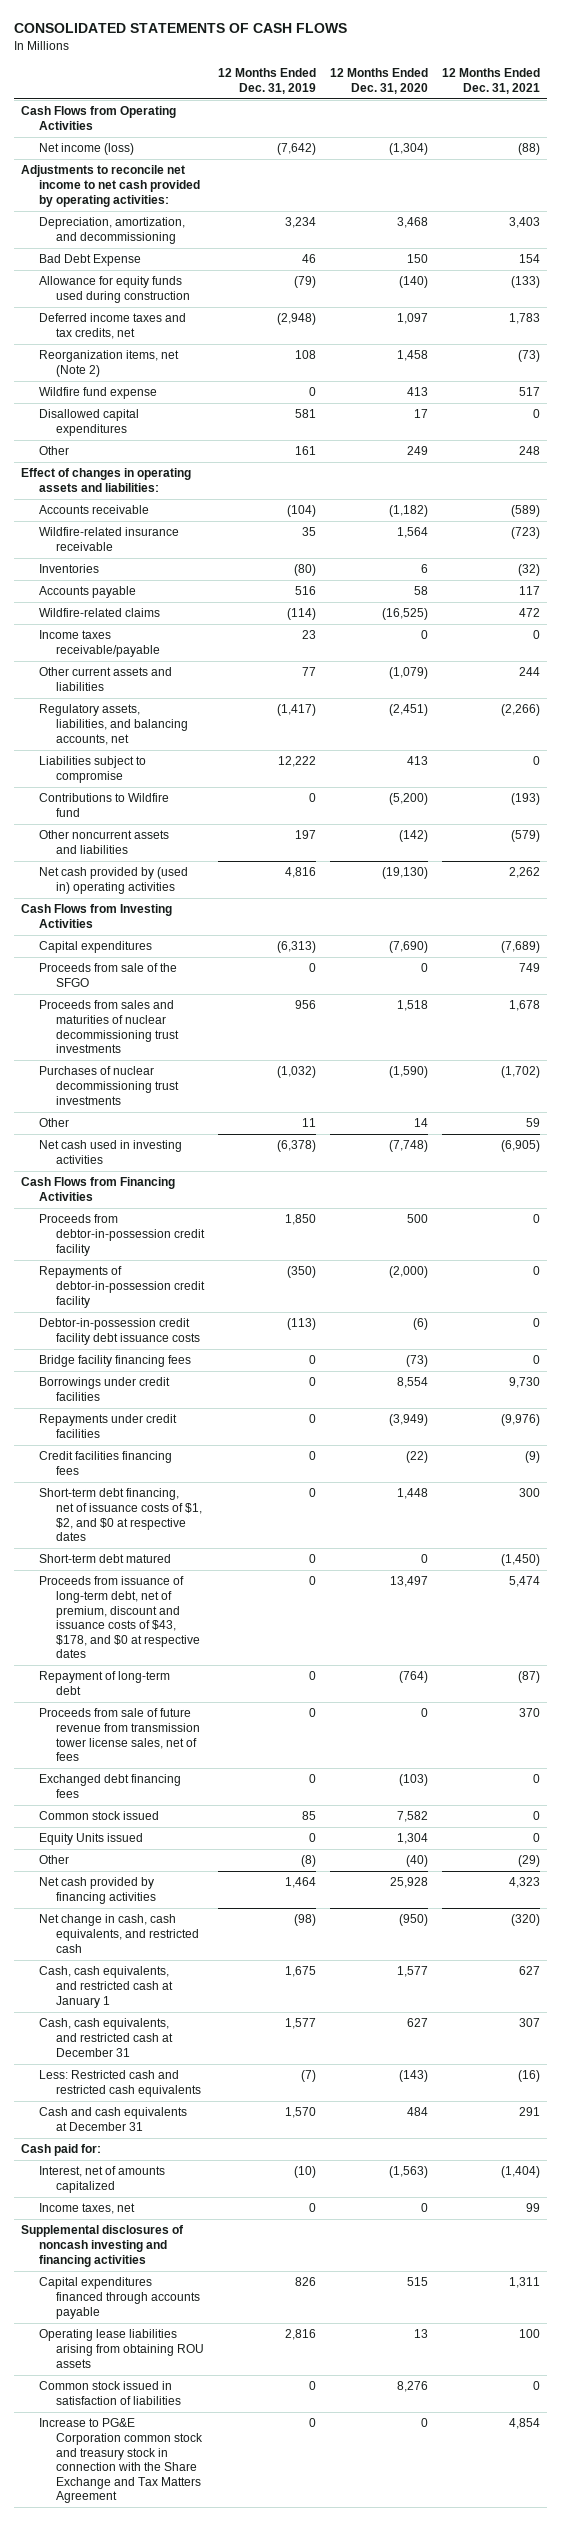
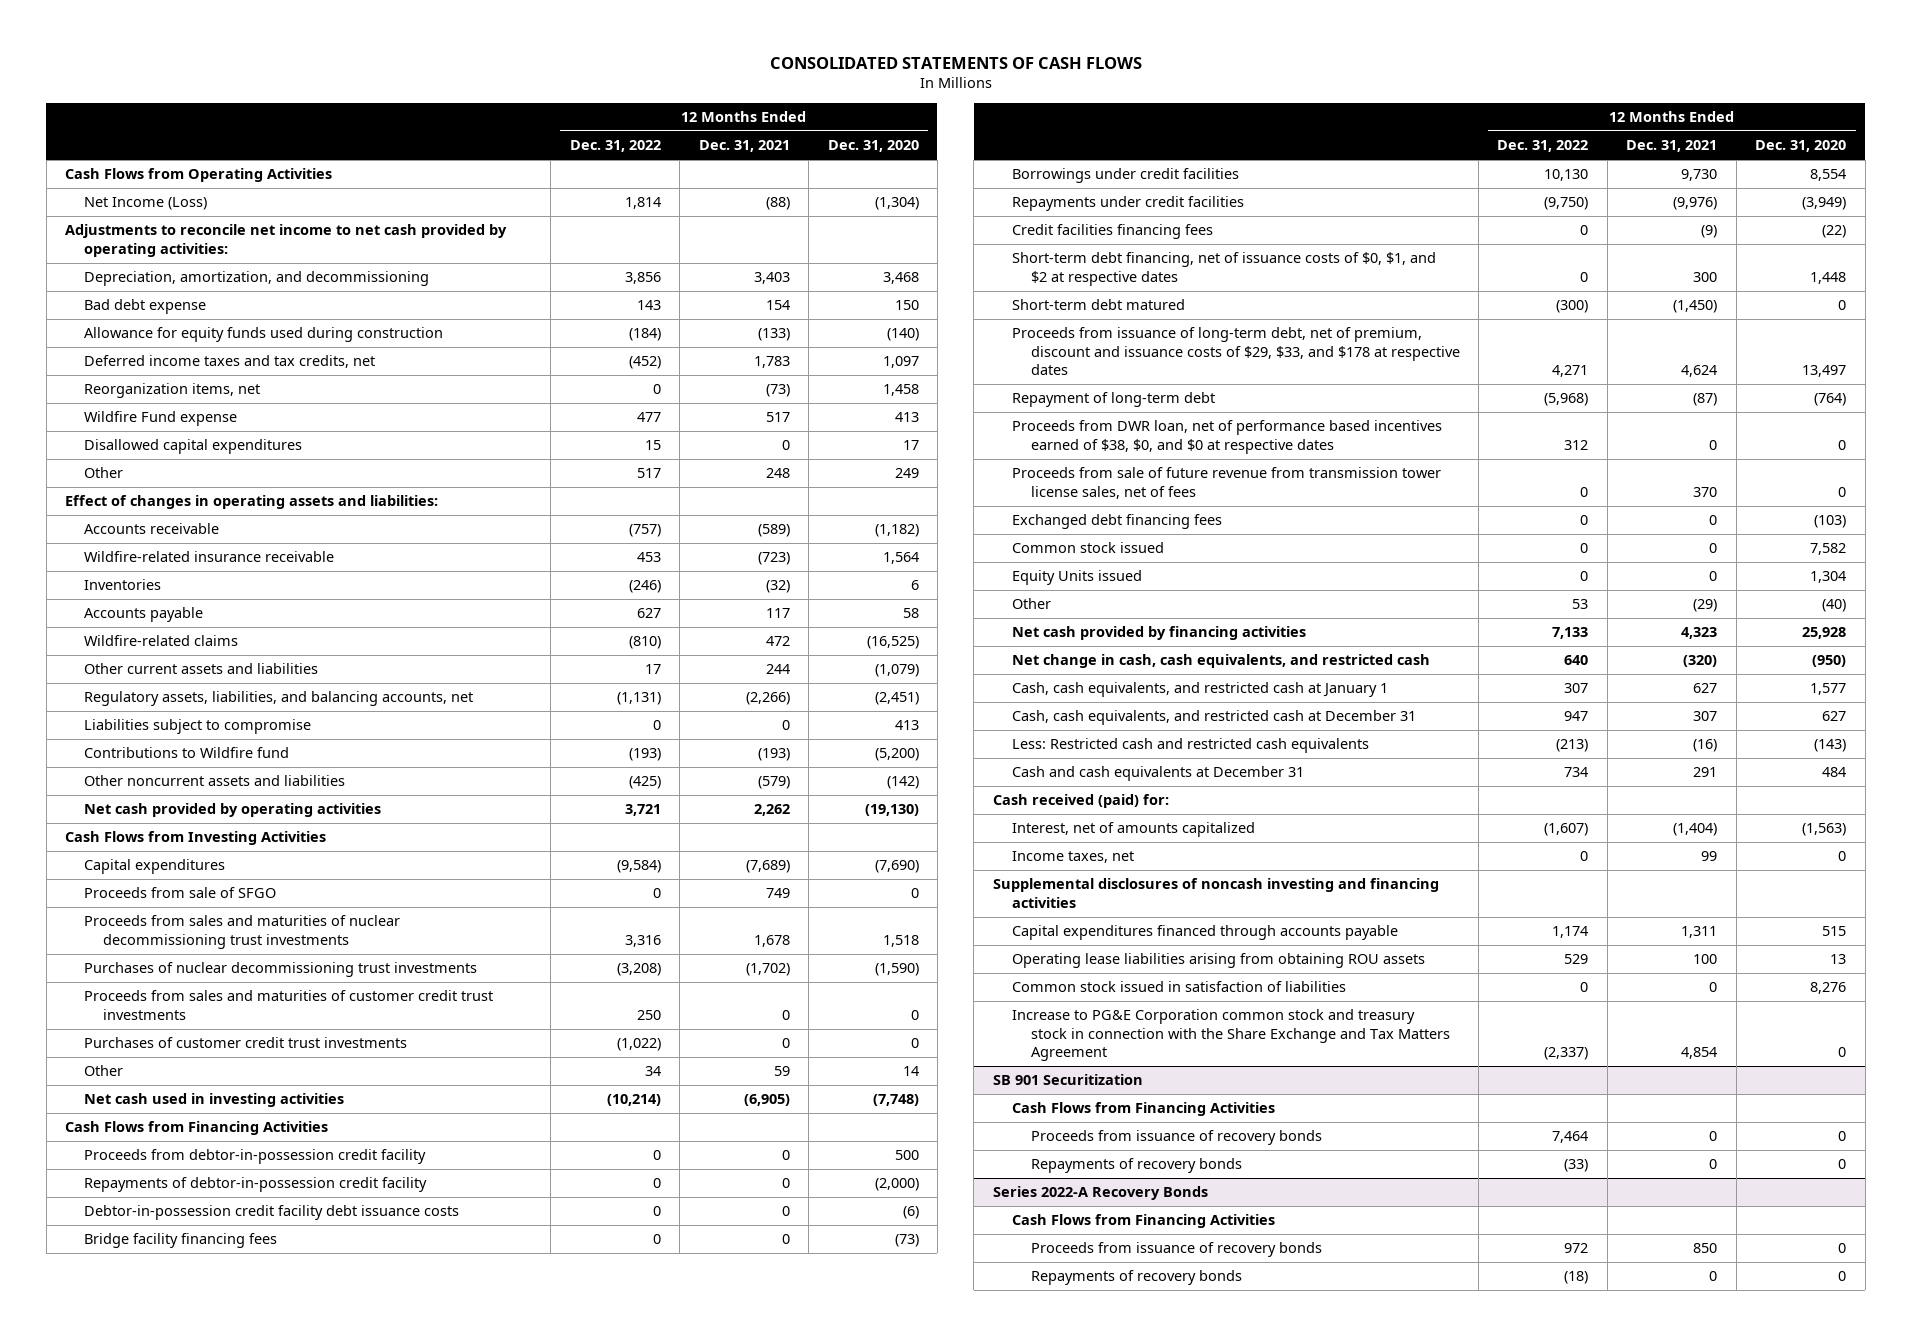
- | 12 Months Ended Dec. 31, 2019 | 12 Months Ended Dec. 31, 2020 | 12 Months Ended Dec. 31, 2021
+ | 12 Months Ended Dec. 31, 2022 | 12 Months Ended Dec. 31, 2021 | 12 Months Ended Dec. 31, 2020
- Net income (loss) | (7,642) | (1,304) | (88)
+ Net Income (Loss) | 1,814 | (88) | (1,304)
- Bad Debt Expense | 46 | 150 | 154
+ Bad debt expense | 143 | 154 | 150
- Reorganization items, net (Note 2) | 108 | 1,458 | (73)
- Wildfire fund expense | 0 | 413 | 517
+ Reorganization items, net | 0 | (73) | 1,458
+ Wildfire Fund expense | 477 | 517 | 413
- Income taxes receivable/payable | 23 | 0 | 0
- Net cash provided by (used in) operating activities | 4,816 | (19,130) | 2,262
+ Net cash provided by operating activities | 3,721 | 2,262 | (19,130)
- Proceeds from sale of the SFGO | 0 | 0 | 749
+ Proceeds from sale of SFGO | 0 | 749 | 0
+ Proceeds from sales and maturities of customer credit trust investments | 250 | 0 | 0
+ Purchases of customer credit trust investments | (1,022) | 0 | 0
- Short-term debt financing, net of issuance costs of $1, $2, and $0 at respective dates | 0 | 1,448 | 300
+ Short-term debt financing, net of issuance costs of $0, $1, and $2 at respective dates | 0 | 300 | 1,448
- Proceeds from issuance of long-term debt, net of premium, discount and issuance costs of $43, $178, and $0 at respective dates | 0 | 13,497 | 5,474
+ Proceeds from issuance of long-term debt, net of premium, discount and issuance costs of $29, $33, and $178 at respective dates | 4,271 | 4,624 | 13,497
+ Proceeds from DWR loan, net of performance based incentives earned of $38, $0, and $0 at respective dates | 312 | 0 | 0
- Cash paid for:
+ Cash received (paid) for:
+ SB 901 Securitization
+ Cash Flows from Financing Activities
+ Proceeds from issuance of recovery bonds | 7,464 | 0 | 0
+ Repayments of recovery bonds | (33) | 0 | 0
+ Series 2022-A Recovery Bonds
+ Cash Flows from Financing Activities
+ Proceeds from issuance of recovery bonds | 972 | 850 | 0
+ Repayments of recovery bonds | (18) | 0 | 0

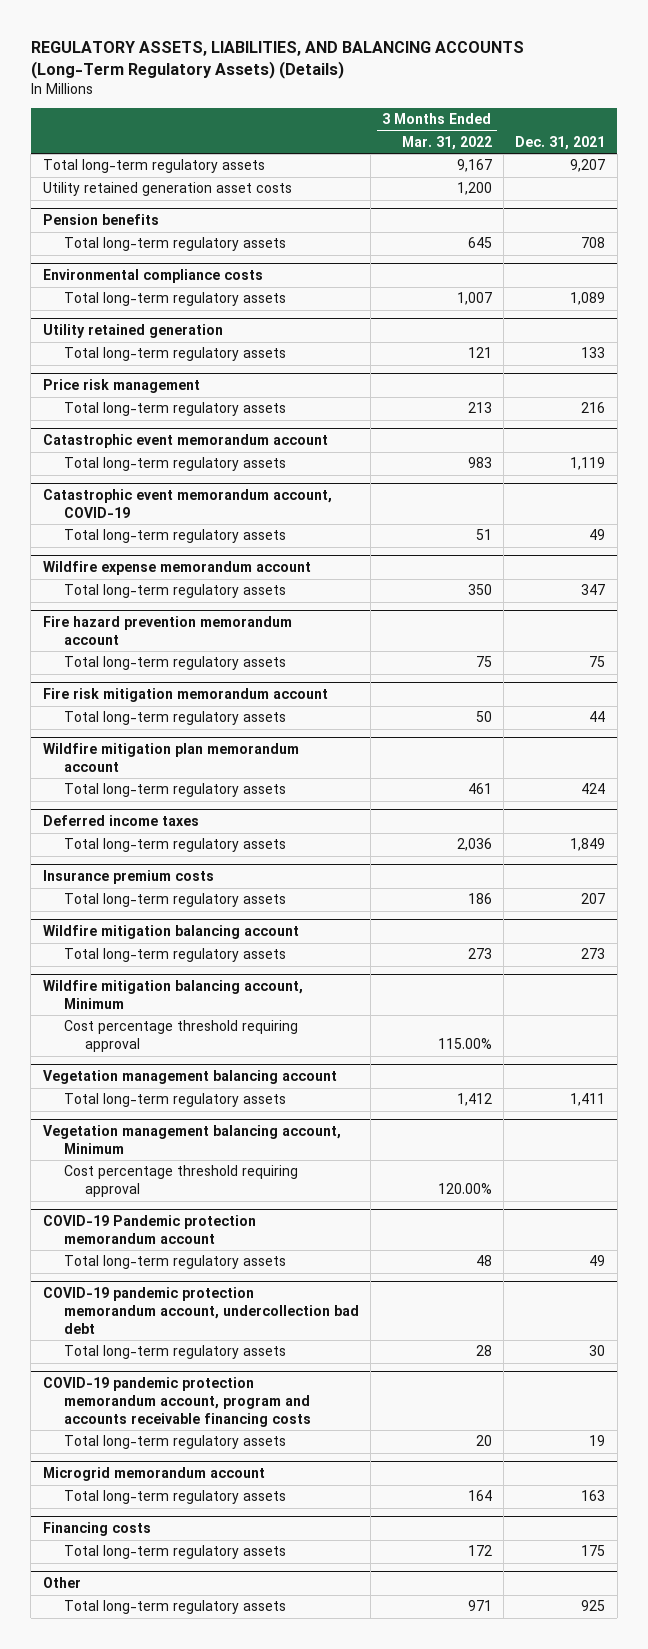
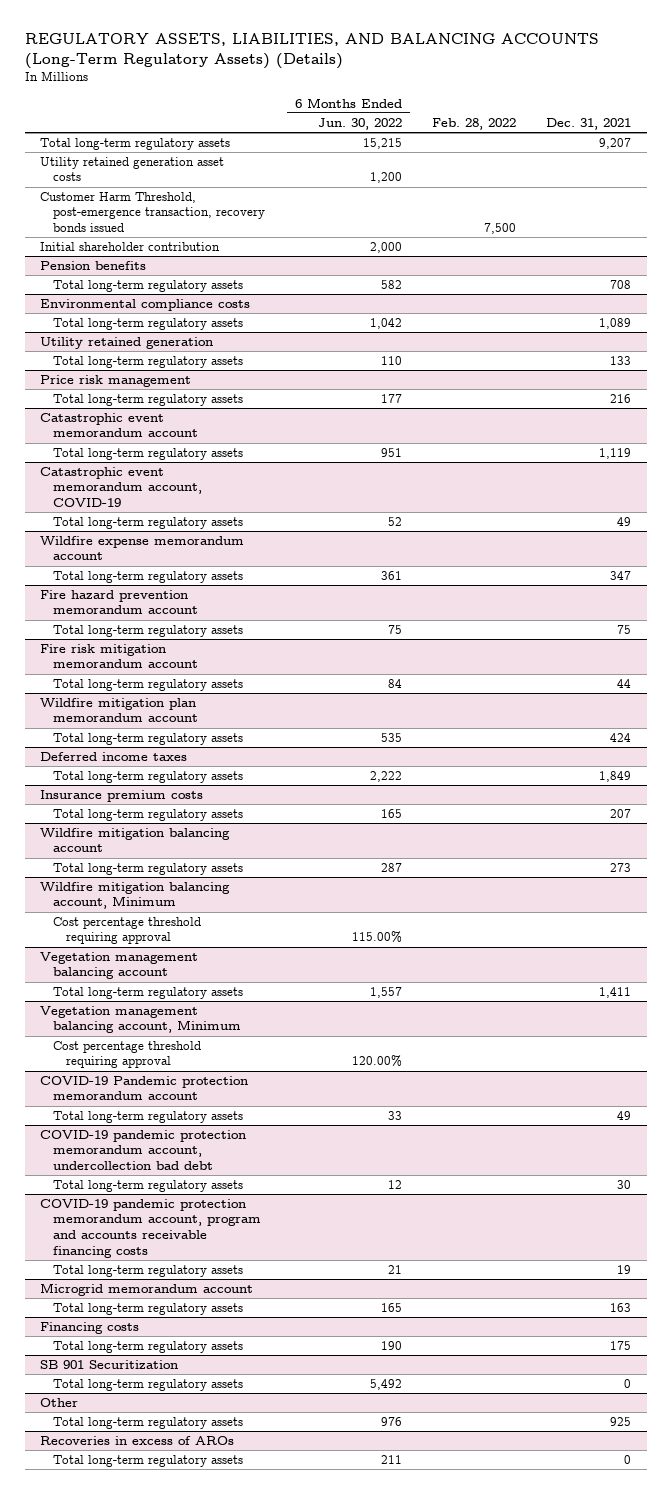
- | 3 Months Ended Mar. 31, 2022 | Dec. 31, 2021
+ | 6 Months Ended Jun. 30, 2022 | Feb. 28, 2022 | Dec. 31, 2021
+ Customer Harm Threshold, post-emergence transaction, recovery bonds issued | | 7,500 |
+ Initial shareholder contribution | 2,000 | |
+ SB 901 Securitization
+ Total long-term regulatory assets | 5,492 | | 0
+ Recoveries in excess of AROs
+ Total long-term regulatory assets | 211 | | 0

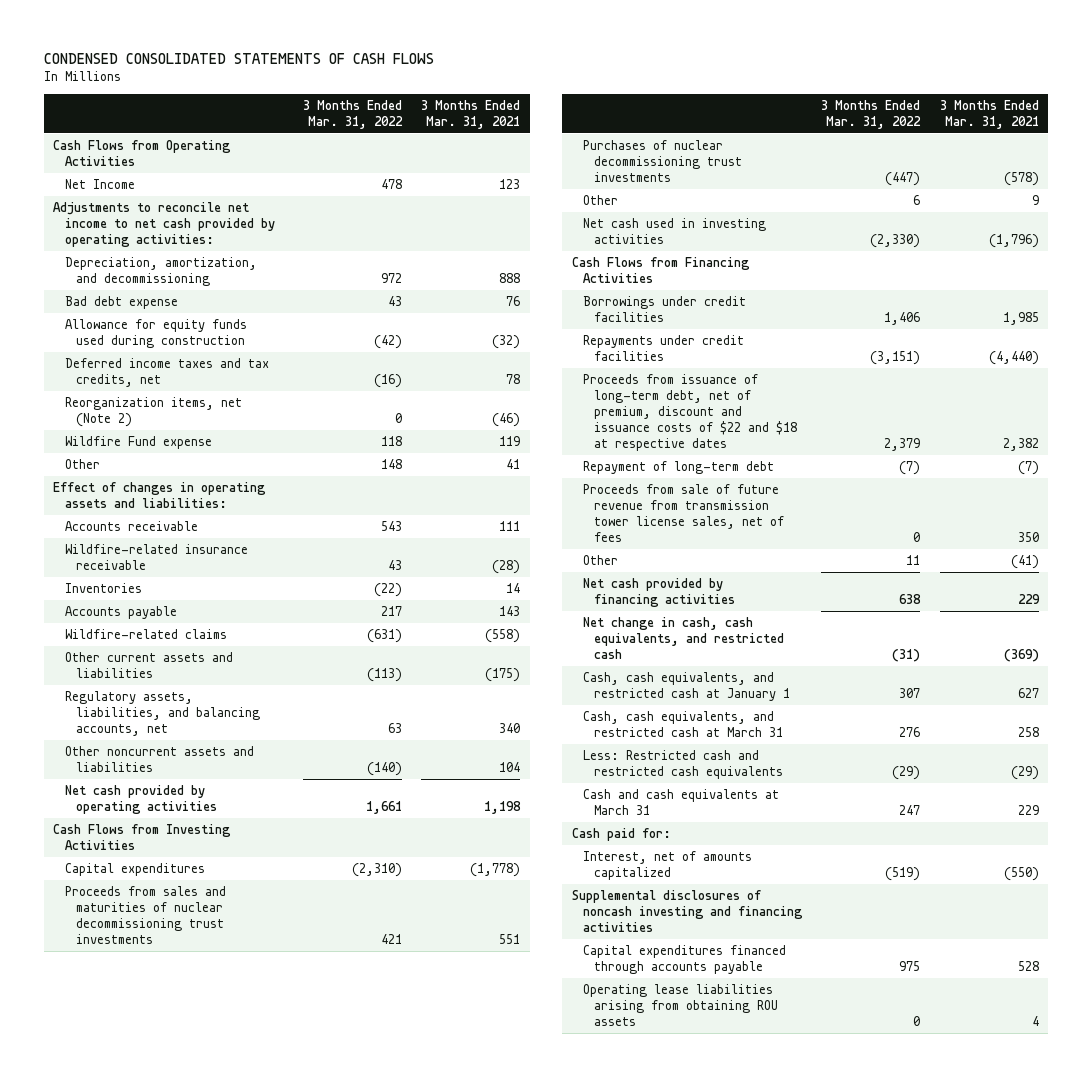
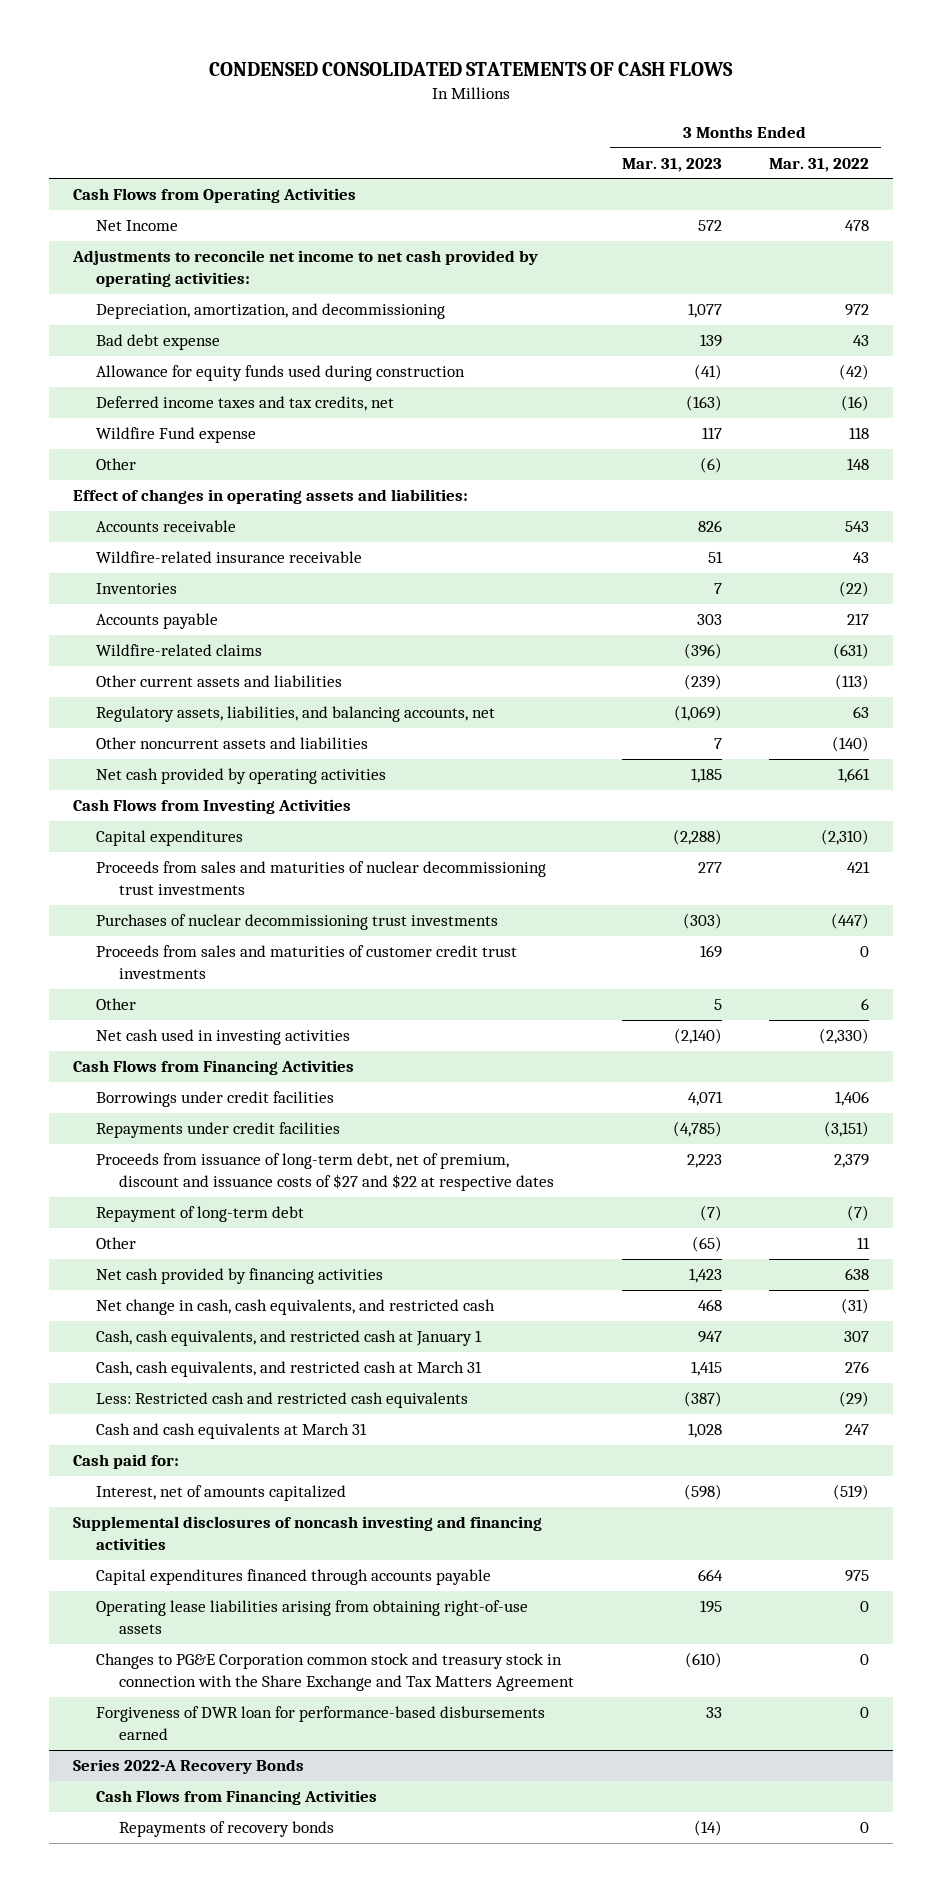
- | 3 Months Ended Mar. 31, 2022 | 3 Months Ended Mar. 31, 2021
+ | 3 Months Ended Mar. 31, 2023 | 3 Months Ended Mar. 31, 2022
- Reorganization items, net (Note 2) | 0 | (46)
+ Proceeds from sales and maturities of customer credit trust investments | 169 | 0
- Proceeds from issuance of long-term debt, net of premium, discount and issuance costs of $22 and $18 at respective dates | 2,379 | 2,382
+ Proceeds from issuance of long-term debt, net of premium, discount and issuance costs of $27 and $22 at respective dates | 2,223 | 2,379
- Proceeds from sale of future revenue from transmission tower license sales, net of fees | 0 | 350
- Operating lease liabilities arising from obtaining ROU assets | 0 | 4
+ Operating lease liabilities arising from obtaining right-of-use assets | 195 | 0
+ Changes to PG&E Corporation common stock and treasury stock in connection with the Share Exchange and Tax Matters Agreement | (610) | 0
+ Forgiveness of DWR loan for performance-based disbursements earned | 33 | 0
+ Series 2022-A Recovery Bonds
+ Cash Flows from Financing Activities
+ Repayments of recovery bonds | (14) | 0

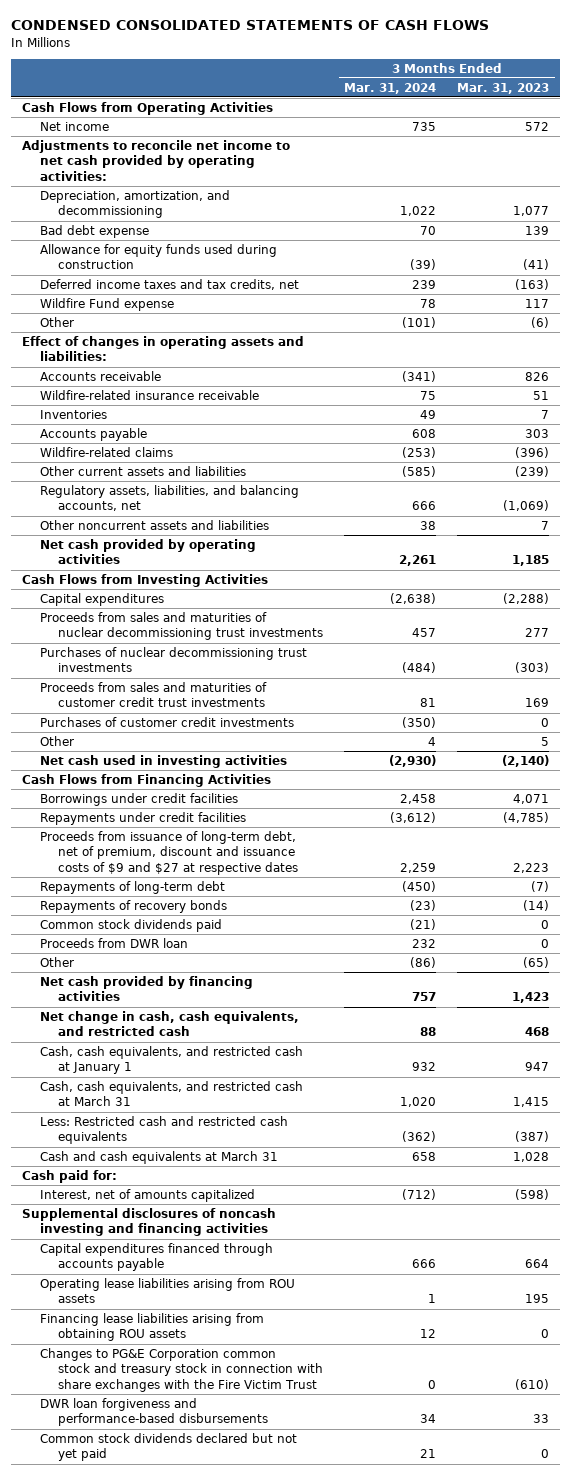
- | 3 Months Ended Mar. 31, 2023 | 3 Months Ended Mar. 31, 2022
+ | 3 Months Ended Mar. 31, 2024 | 3 Months Ended Mar. 31, 2023
- Net Income | 572 | 478
+ Net income | 735 | 572
+ Purchases of customer credit investments | (350) | 0
- Proceeds from issuance of long-term debt, net of premium, discount and issuance costs of $27 and $22 at respective dates | 2,223 | 2,379
- Repayment of long-term debt | (7) | (7)
+ Proceeds from issuance of long-term debt, net of premium, discount and issuance costs of $9 and $27 at respective dates | 2,259 | 2,223
+ Repayments of long-term debt | (450) | (7)
+ Repayments of recovery bonds | (23) | (14)
+ Common stock dividends paid | (21) | 0
+ Proceeds from DWR loan | 232 | 0
- Operating lease liabilities arising from obtaining right-of-use assets | 195 | 0
- Changes to PG&E Corporation common stock and treasury stock in connection with the Share Exchange and Tax Matters Agreement | (610) | 0
- Forgiveness of DWR loan for performance-based disbursements earned | 33 | 0
- Series 2022-A Recovery Bonds
- Cash Flows from Financing Activities
- Repayments of recovery bonds | (14) | 0
+ Operating lease liabilities arising from ROU assets | 1 | 195
+ Financing lease liabilities arising from obtaining ROU assets | 12 | 0
+ Changes to PG&E Corporation common stock and treasury stock in connection with share exchanges with the Fire Victim Trust | 0 | (610)
+ DWR loan forgiveness and performance-based disbursements | 34 | 33
+ Common stock dividends declared but not yet paid | 21 | 0

